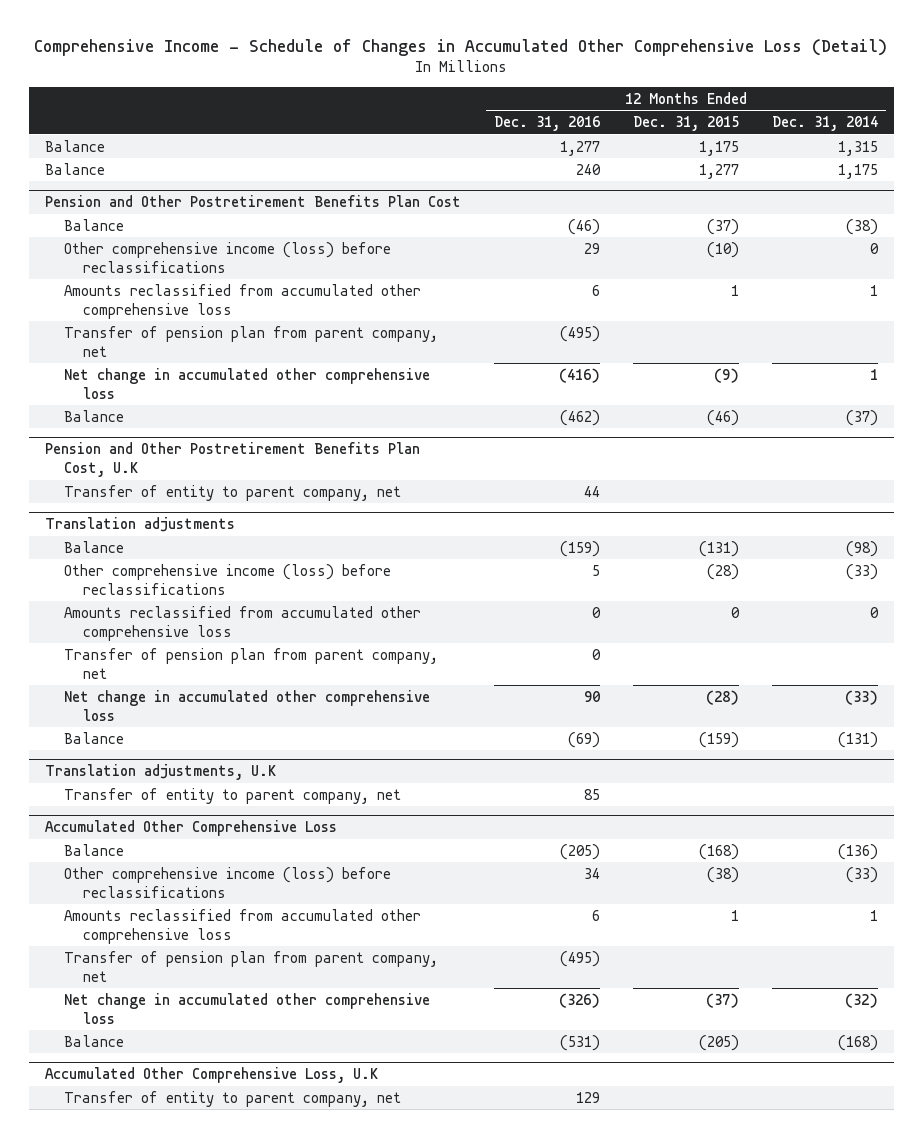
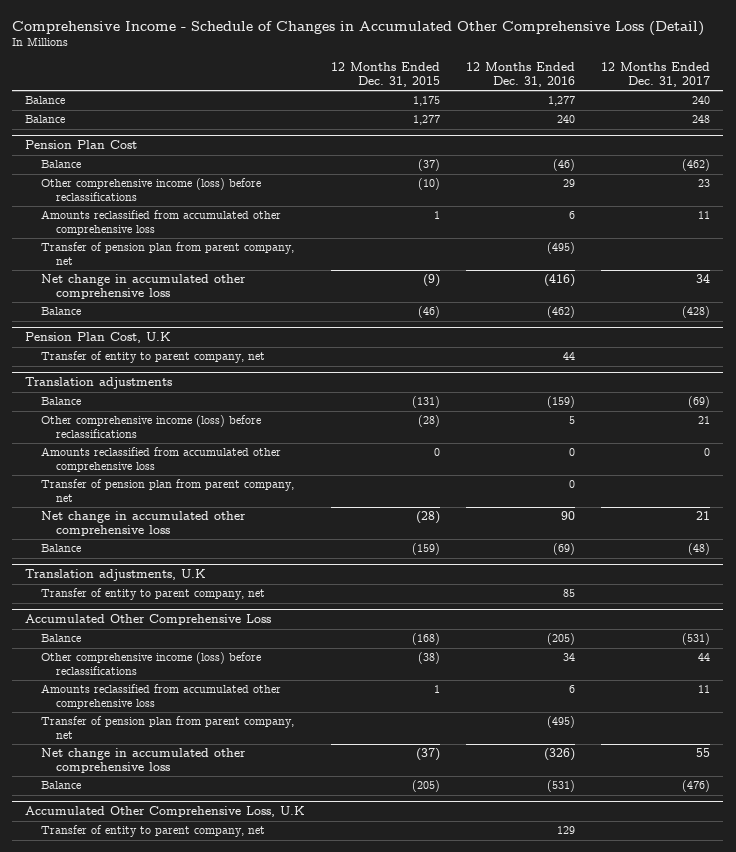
- | 12 Months Ended Dec. 31, 2016 | 12 Months Ended Dec. 31, 2015 | 12 Months Ended Dec. 31, 2014
+ | 12 Months Ended Dec. 31, 2015 | 12 Months Ended Dec. 31, 2016 | 12 Months Ended Dec. 31, 2017
- Pension and Other Postretirement Benefits Plan Cost
+ Pension Plan Cost
- Pension and Other Postretirement Benefits Plan Cost, U.K
+ Pension Plan Cost, U.K

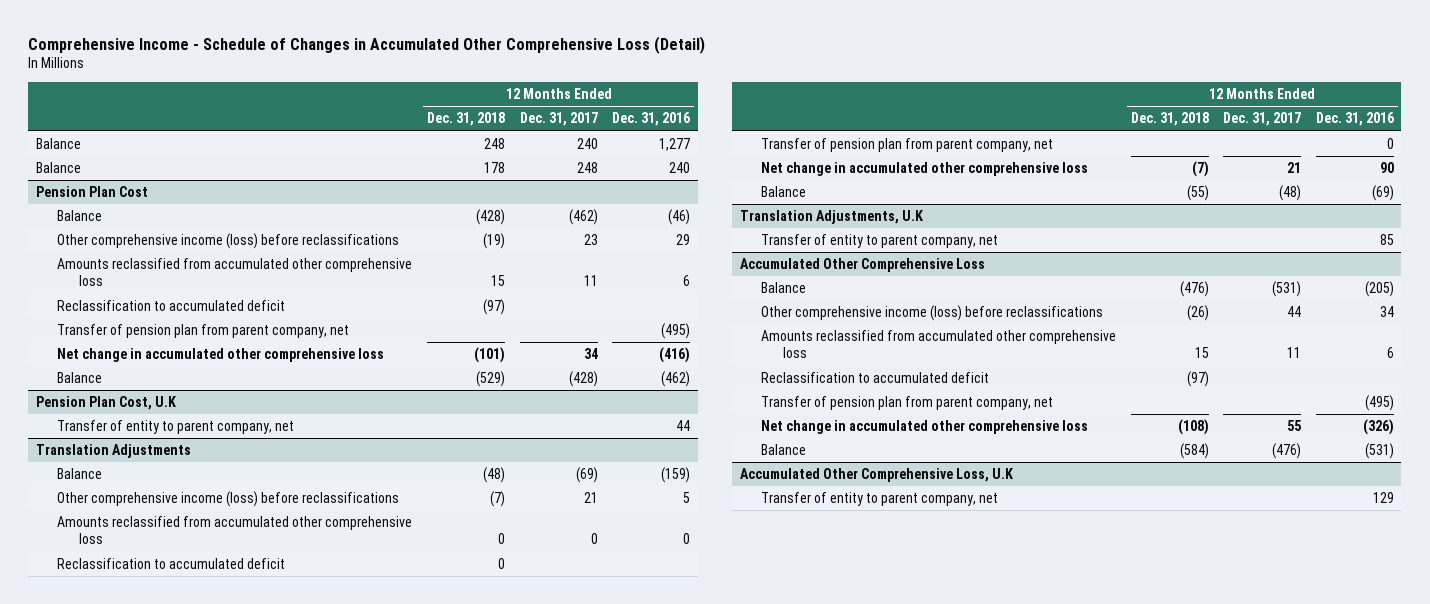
- | 12 Months Ended Dec. 31, 2015 | 12 Months Ended Dec. 31, 2016 | 12 Months Ended Dec. 31, 2017
+ | 12 Months Ended Dec. 31, 2018 | 12 Months Ended Dec. 31, 2017 | 12 Months Ended Dec. 31, 2016
@ Pension Plan Cost
+ Reclassification to accumulated deficit | (97) | |
- Translation adjustments
+ Translation Adjustments
+ Reclassification to accumulated deficit | 0 | |
- Translation adjustments, U.K
+ Translation Adjustments, U.K
@ Accumulated Other Comprehensive Loss
+ Reclassification to accumulated deficit | (97) | |

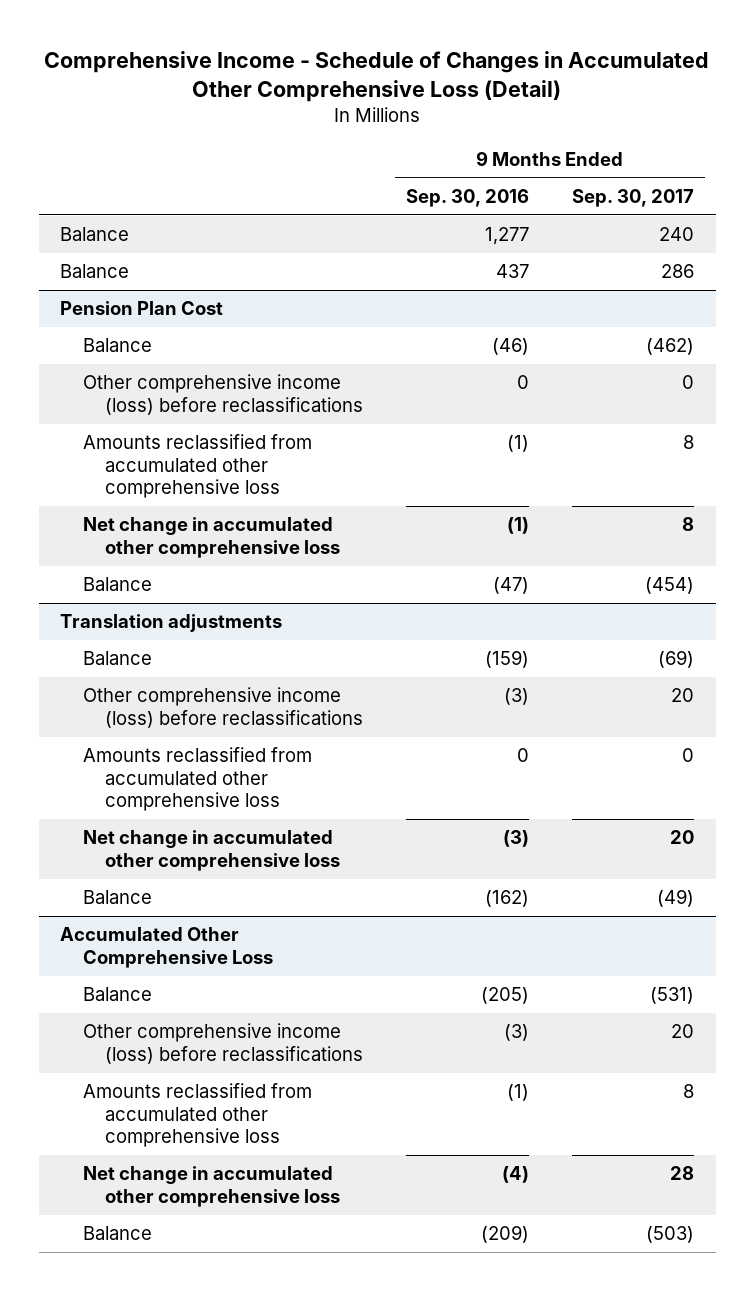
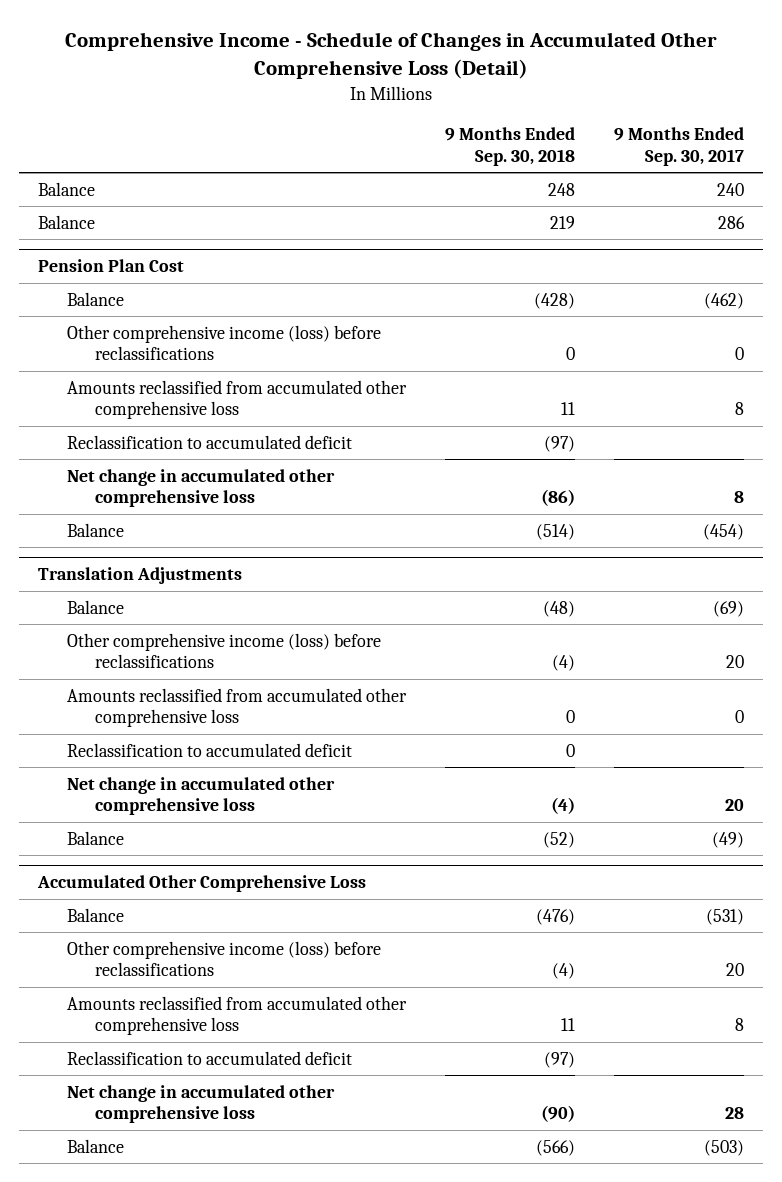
- | 9 Months Ended Sep. 30, 2016 | 9 Months Ended Sep. 30, 2017
+ | 9 Months Ended Sep. 30, 2018 | 9 Months Ended Sep. 30, 2017
@ Pension Plan Cost
+ Reclassification to accumulated deficit | (97) |
- Translation adjustments
+ Translation Adjustments
+ Reclassification to accumulated deficit | 0 |
@ Accumulated Other Comprehensive Loss
+ Reclassification to accumulated deficit | (97) |

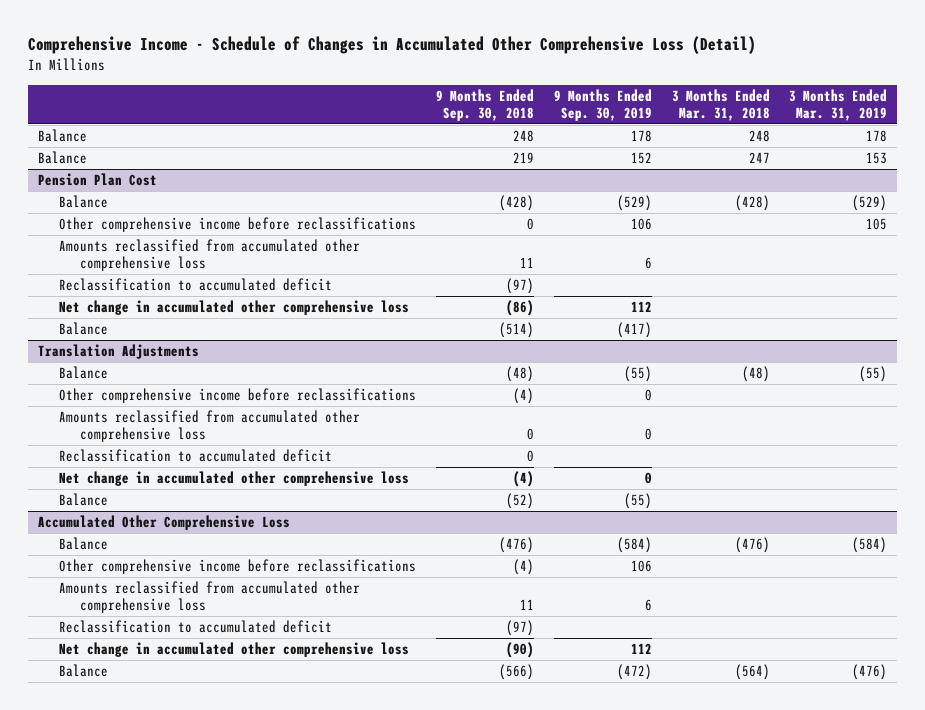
- | 9 Months Ended Sep. 30, 2018 | 9 Months Ended Sep. 30, 2017
+ | 9 Months Ended Sep. 30, 2018 | 9 Months Ended Sep. 30, 2019 | 3 Months Ended Mar. 31, 2018 | 3 Months Ended Mar. 31, 2019
@ Pension Plan Cost
- Other comprehensive income (loss) before reclassifications | 0 | 0
+ Other comprehensive income before reclassifications | 0 | 106 | | 105
@ Translation Adjustments
- Other comprehensive income (loss) before reclassifications | (4) | 20
+ Other comprehensive income before reclassifications | (4) | 0 | |
@ Accumulated Other Comprehensive Loss
- Other comprehensive income (loss) before reclassifications | (4) | 20
+ Other comprehensive income before reclassifications | (4) | 106 | |

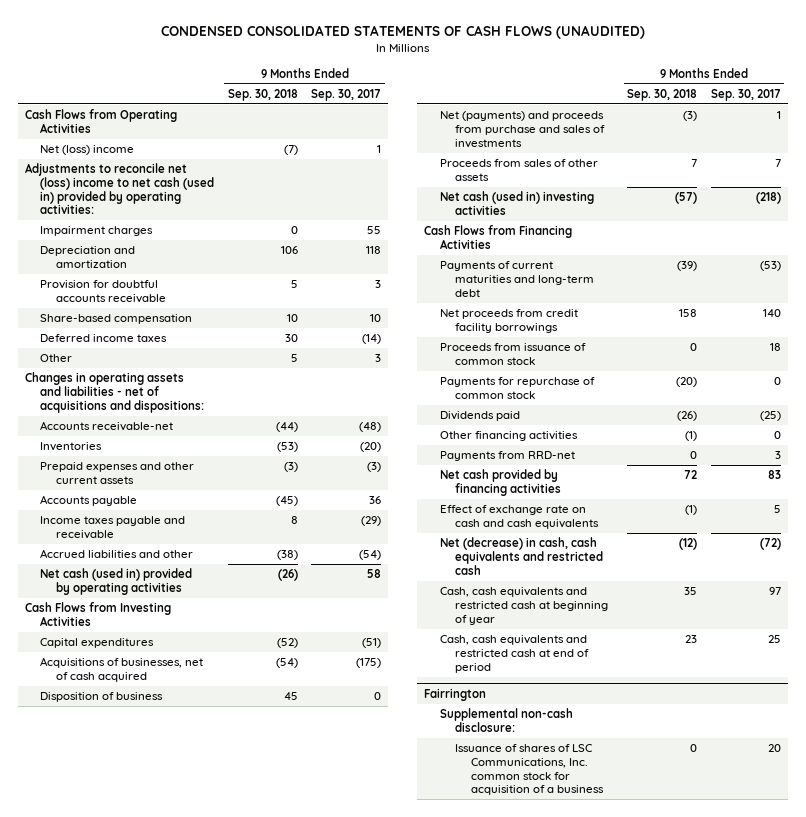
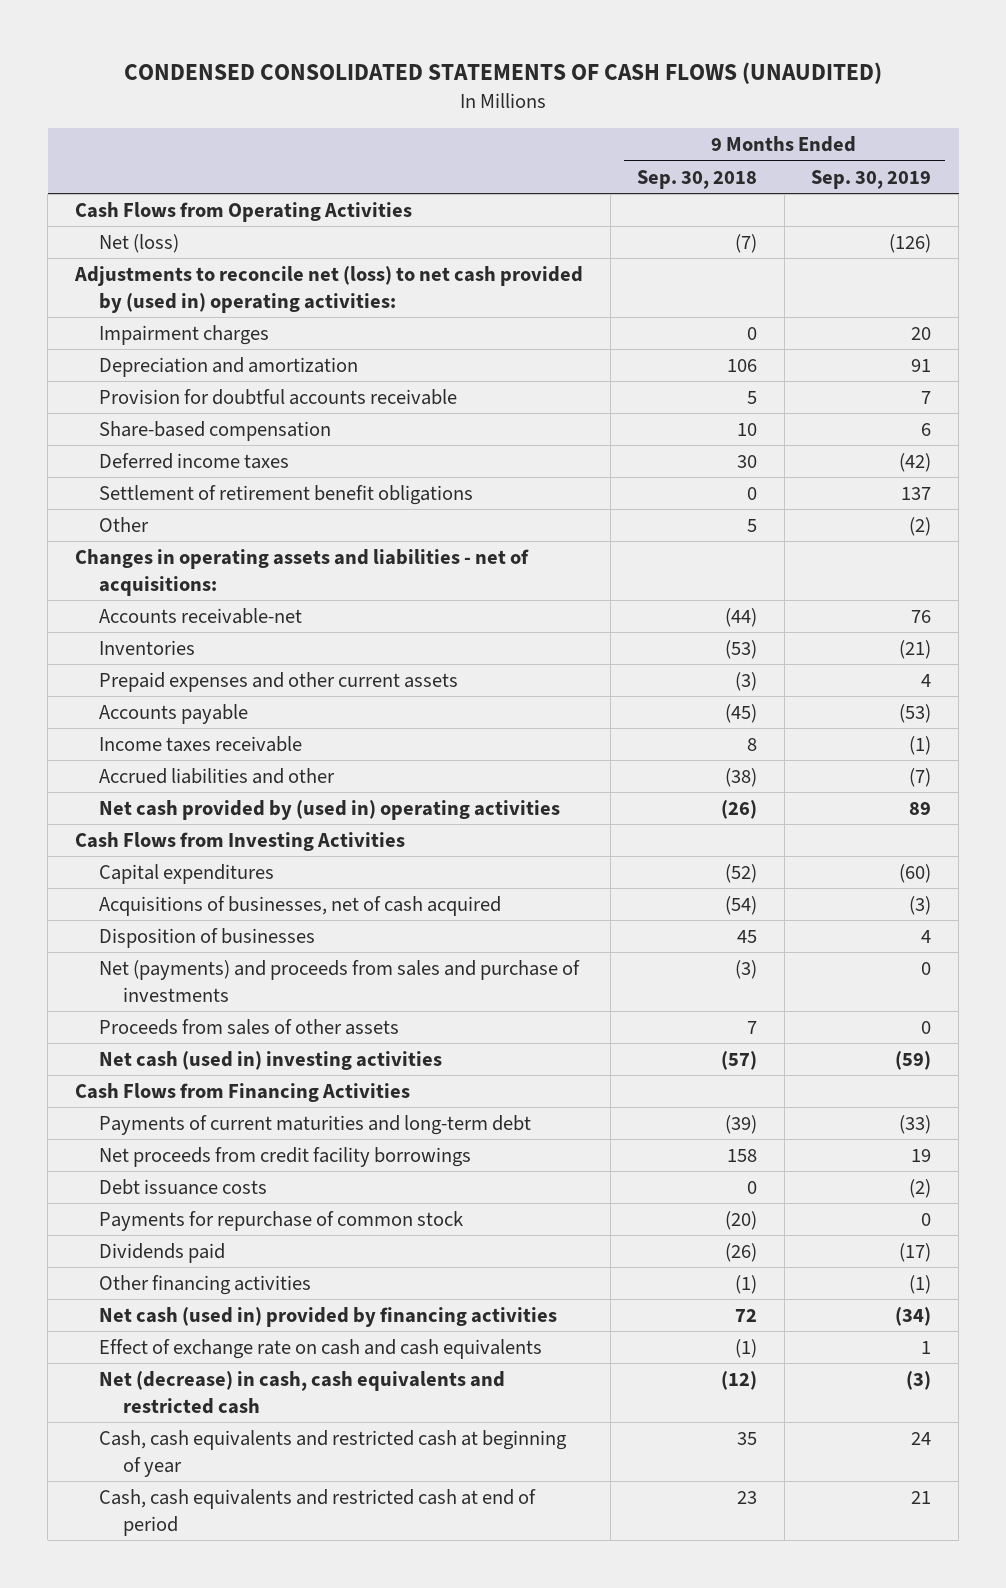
- | 9 Months Ended Sep. 30, 2018 | 9 Months Ended Sep. 30, 2017
+ | 9 Months Ended Sep. 30, 2018 | 9 Months Ended Sep. 30, 2019
- Net (loss) income | (7) | 1
- Adjustments to reconcile net (loss) income to net cash (used in) provided by operating activities:
+ Net (loss) | (7) | (126)
+ Adjustments to reconcile net (loss) to net cash provided by (used in) operating activities:
+ Settlement of retirement benefit obligations | 0 | 137
- Changes in operating assets and liabilities - net of acquisitions and dispositions:
+ Changes in operating assets and liabilities - net of acquisitions:
- Income taxes payable and receivable | 8 | (29)
+ Income taxes receivable | 8 | (1)
- Net cash (used in) provided by operating activities | (26) | 58
+ Net cash provided by (used in) operating activities | (26) | 89
- Disposition of business | 45 | 0
- Net (payments) and proceeds from purchase and sales of investments | (3) | 1
+ Disposition of businesses | 45 | 4
+ Net (payments) and proceeds from sales and purchase of investments | (3) | 0
- Proceeds from issuance of common stock | 0 | 18
+ Debt issuance costs | 0 | (2)
- Payments from RRD-net | 0 | 3
- Net cash provided by financing activities | 72 | 83
+ Net cash (used in) provided by financing activities | 72 | (34)
- Fairrington
- Supplemental non-cash disclosure:
- Issuance of shares of LSC Communications, Inc. common stock for acquisition of a business | 0 | 20

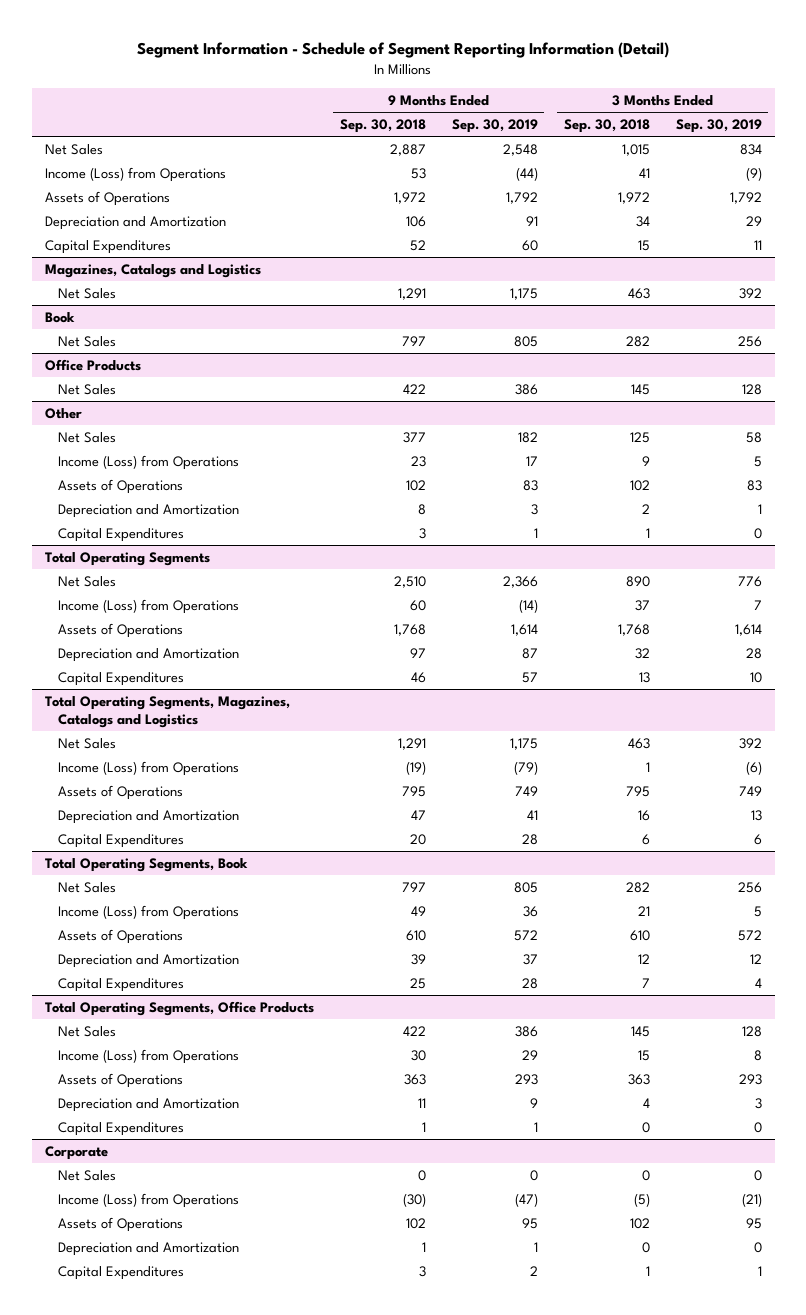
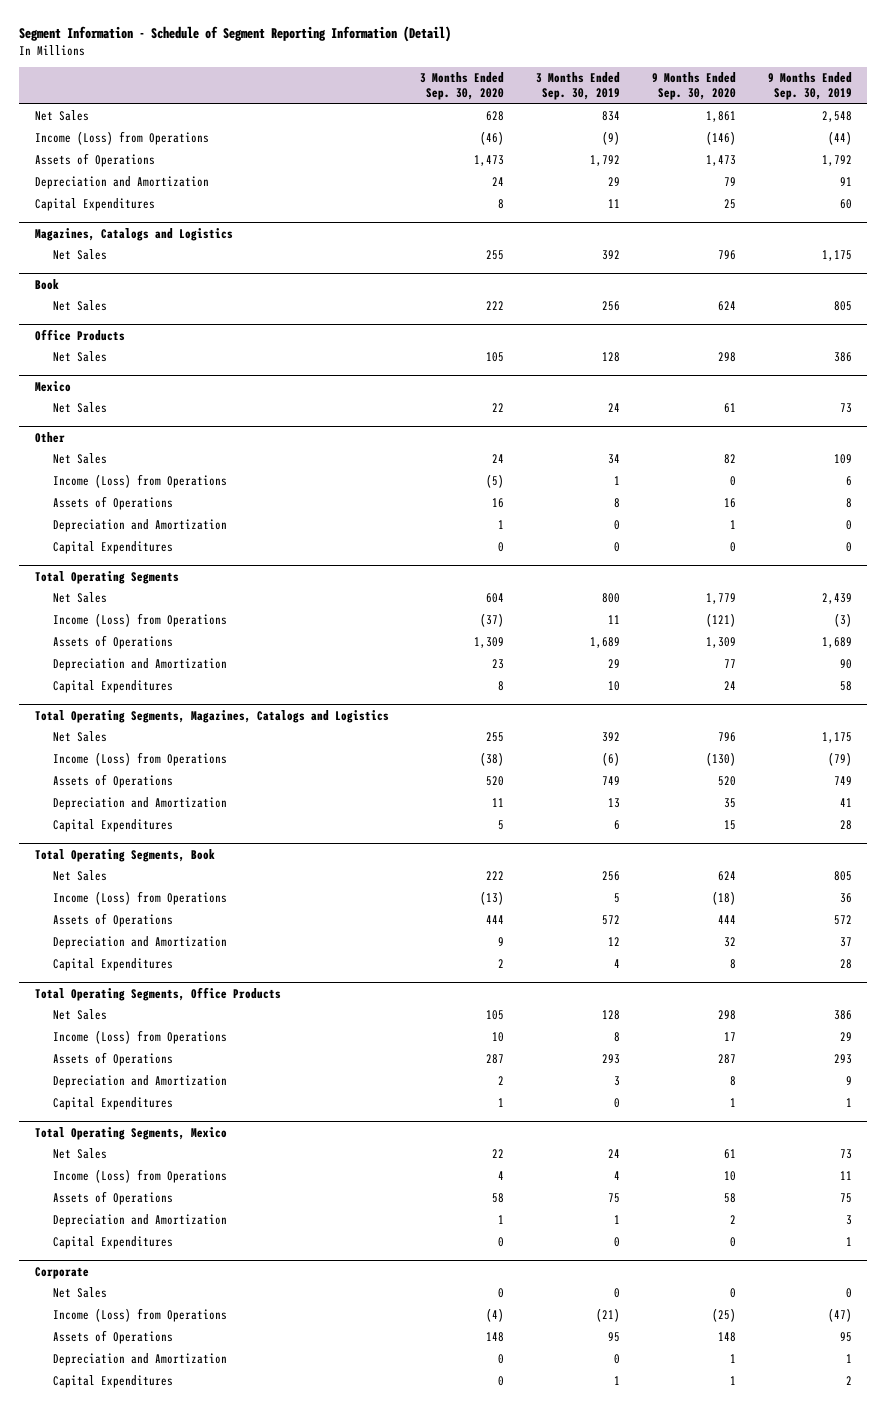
- | 9 Months Ended Sep. 30, 2018 | 9 Months Ended Sep. 30, 2019 | 3 Months Ended Sep. 30, 2018 | 3 Months Ended Sep. 30, 2019
+ | 3 Months Ended Sep. 30, 2020 | 3 Months Ended Sep. 30, 2019 | 9 Months Ended Sep. 30, 2020 | 9 Months Ended Sep. 30, 2019
+ Mexico
+ Net Sales | 22 | 24 | 61 | 73
@ Other
- Net Sales | 377 | 182 | 125 | 58
- Income (Loss) from Operations | 23 | 17 | 9 | 5
- Assets of Operations | 102 | 83 | 102 | 83
- Depreciation and Amortization | 8 | 3 | 2 | 1
- Capital Expenditures | 3 | 1 | 1 | 0
+ Net Sales | 24 | 34 | 82 | 109
+ Income (Loss) from Operations | (5) | 1 | 0 | 6
+ Assets of Operations | 16 | 8 | 16 | 8
+ Depreciation and Amortization | 1 | 0 | 1 | 0
+ Capital Expenditures | 0 | 0 | 0 | 0
@ Total Operating Segments
- Net Sales | 2,510 | 2,366 | 890 | 776
- Income (Loss) from Operations | 60 | (14) | 37 | 7
- Assets of Operations | 1,768 | 1,614 | 1,768 | 1,614
- Depreciation and Amortization | 97 | 87 | 32 | 28
- Capital Expenditures | 46 | 57 | 13 | 10
+ Net Sales | 604 | 800 | 1,779 | 2,439
+ Income (Loss) from Operations | (37) | 11 | (121) | (3)
+ Assets of Operations | 1,309 | 1,689 | 1,309 | 1,689
+ Depreciation and Amortization | 23 | 29 | 77 | 90
+ Capital Expenditures | 8 | 10 | 24 | 58
+ Total Operating Segments, Mexico
+ Net Sales | 22 | 24 | 61 | 73
+ Income (Loss) from Operations | 4 | 4 | 10 | 11
+ Assets of Operations | 58 | 75 | 58 | 75
+ Depreciation and Amortization | 1 | 1 | 2 | 3
+ Capital Expenditures | 0 | 0 | 0 | 1

